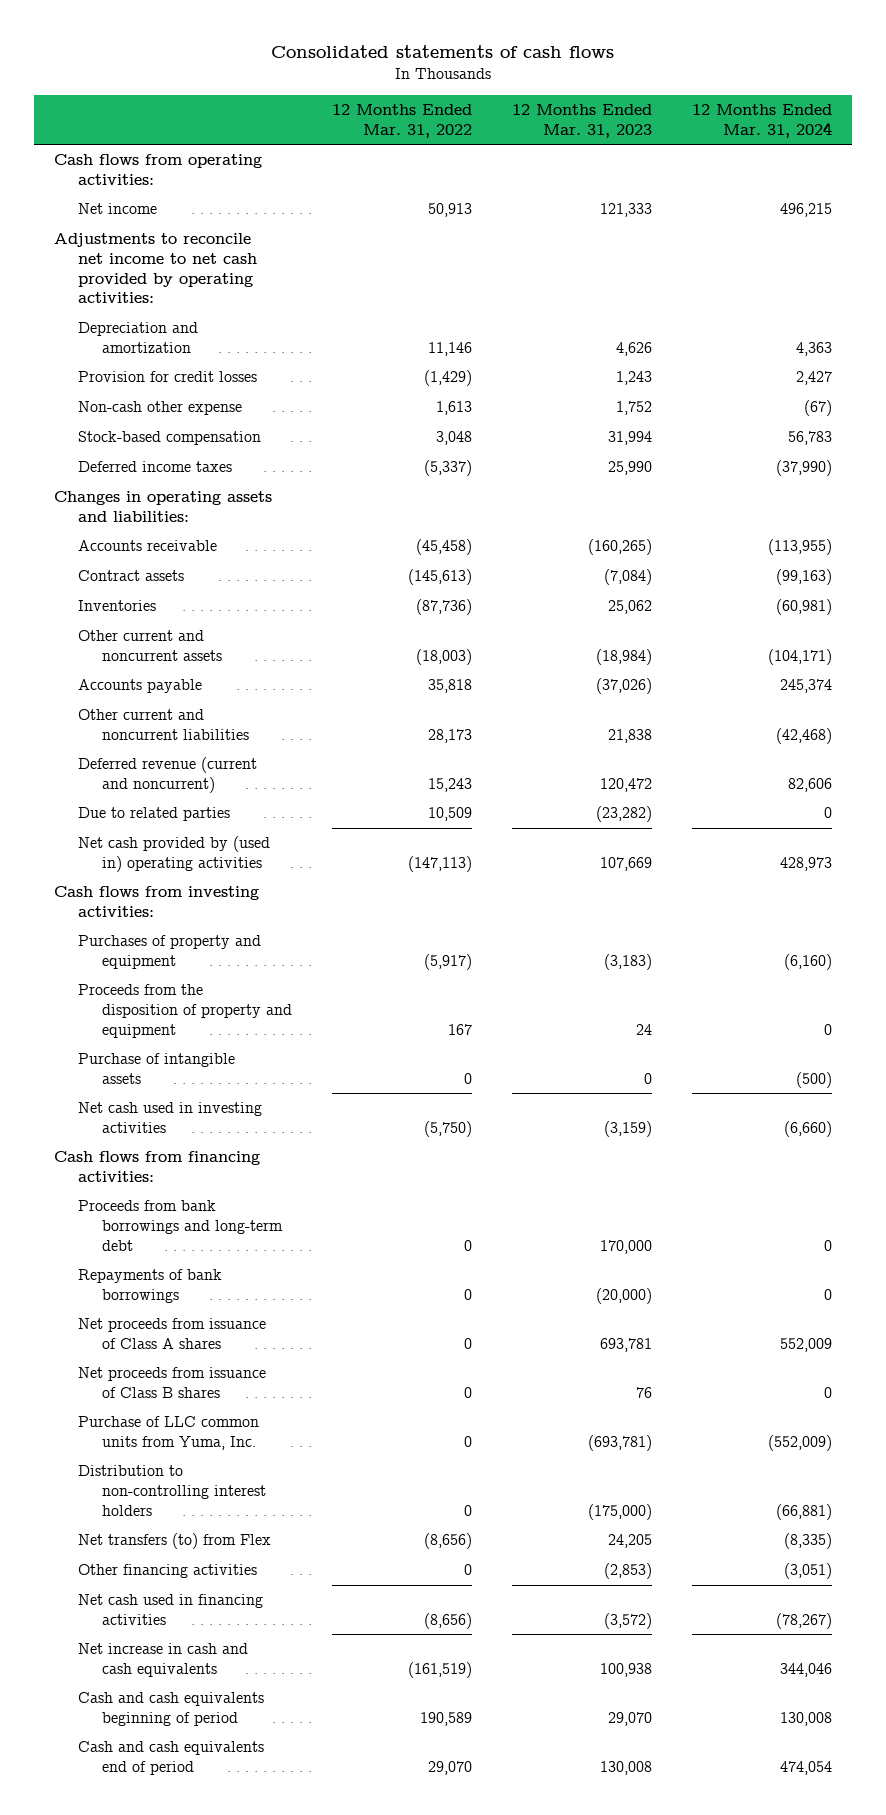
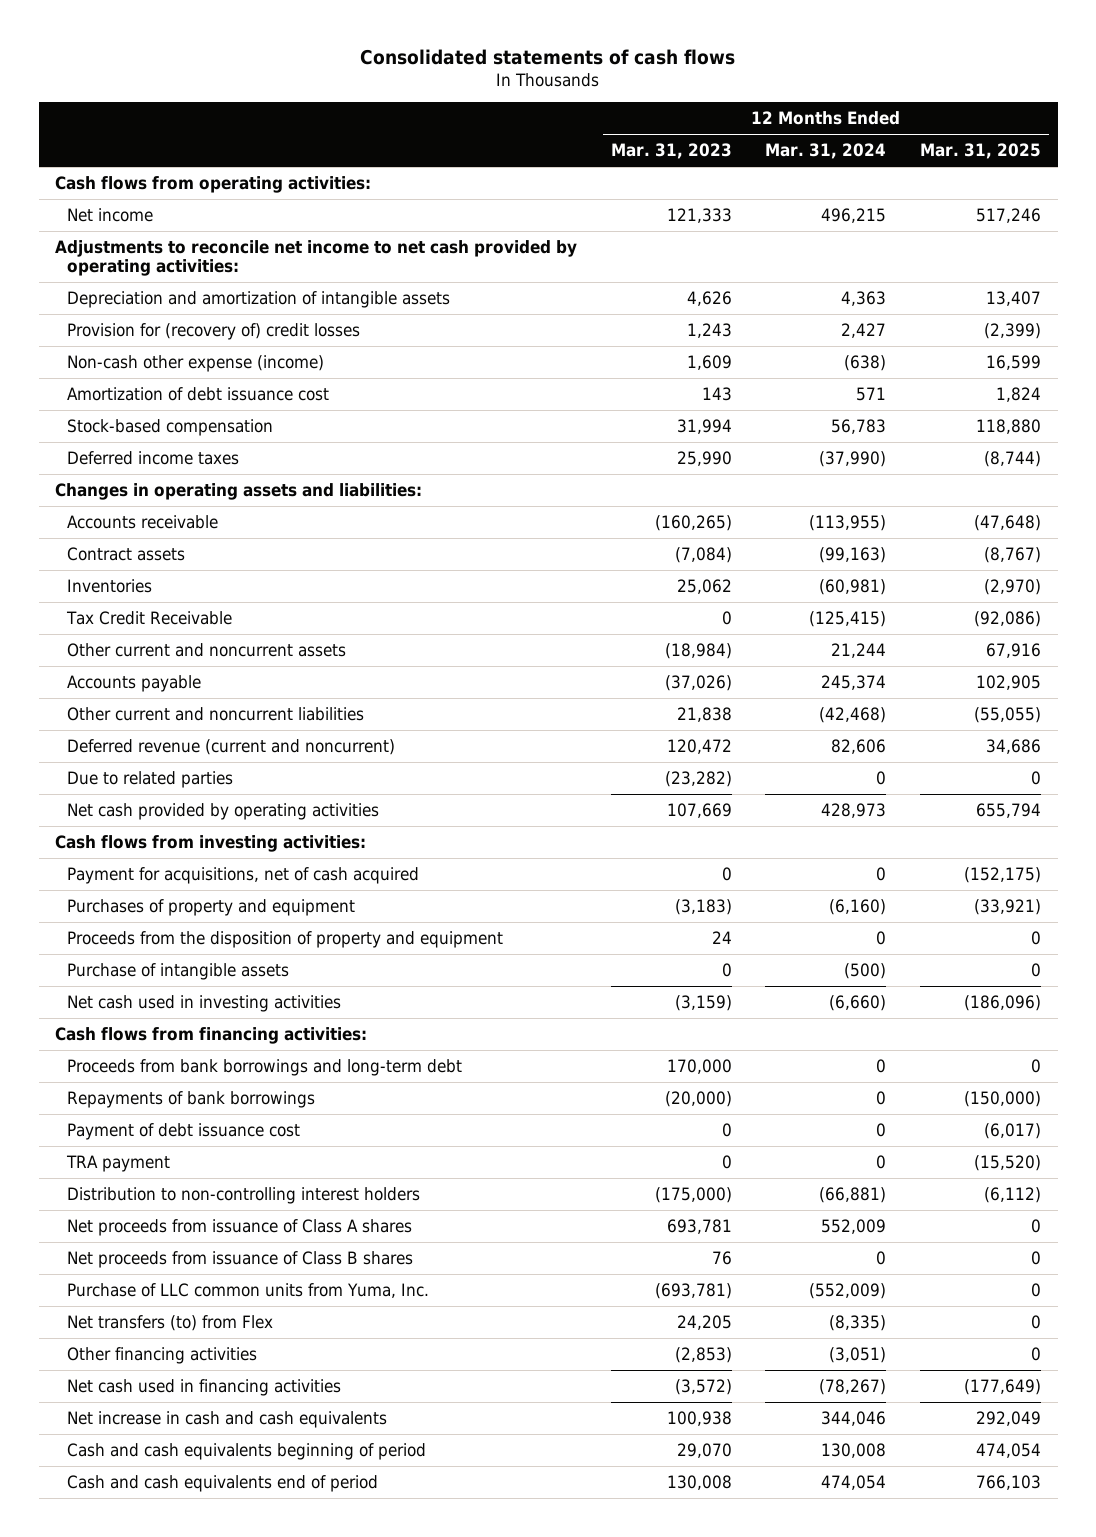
- | 12 Months Ended Mar. 31, 2022 | 12 Months Ended Mar. 31, 2023 | 12 Months Ended Mar. 31, 2024
+ | 12 Months Ended Mar. 31, 2023 | 12 Months Ended Mar. 31, 2024 | 12 Months Ended Mar. 31, 2025
- Depreciation and amortization | 11,146 | 4,626 | 4,363
- Provision for credit losses | (1,429) | 1,243 | 2,427
- Non-cash other expense | 1,613 | 1,752 | (67)
+ Depreciation and amortization of intangible assets | 4,626 | 4,363 | 13,407
+ Provision for (recovery of) credit losses | 1,243 | 2,427 | (2,399)
+ Non-cash other expense (income) | 1,609 | (638) | 16,599
+ Amortization of debt issuance cost | 143 | 571 | 1,824
- Other current and noncurrent assets | (18,003) | (18,984) | (104,171)
+ Tax Credit Receivable | 0 | (125,415) | (92,086)
+ Other current and noncurrent assets | (18,984) | 21,244 | 67,916
- Net cash provided by (used in) operating activities | (147,113) | 107,669 | 428,973
+ Net cash provided by operating activities | 107,669 | 428,973 | 655,794
+ Payment for acquisitions, net of cash acquired | 0 | 0 | (152,175)
+ Payment of debt issuance cost | 0 | 0 | (6,017)
+ TRA payment | 0 | 0 | (15,520)
moved up: Distribution to non-controlling interest holders | (175,000) | (66,881) | (6,112)

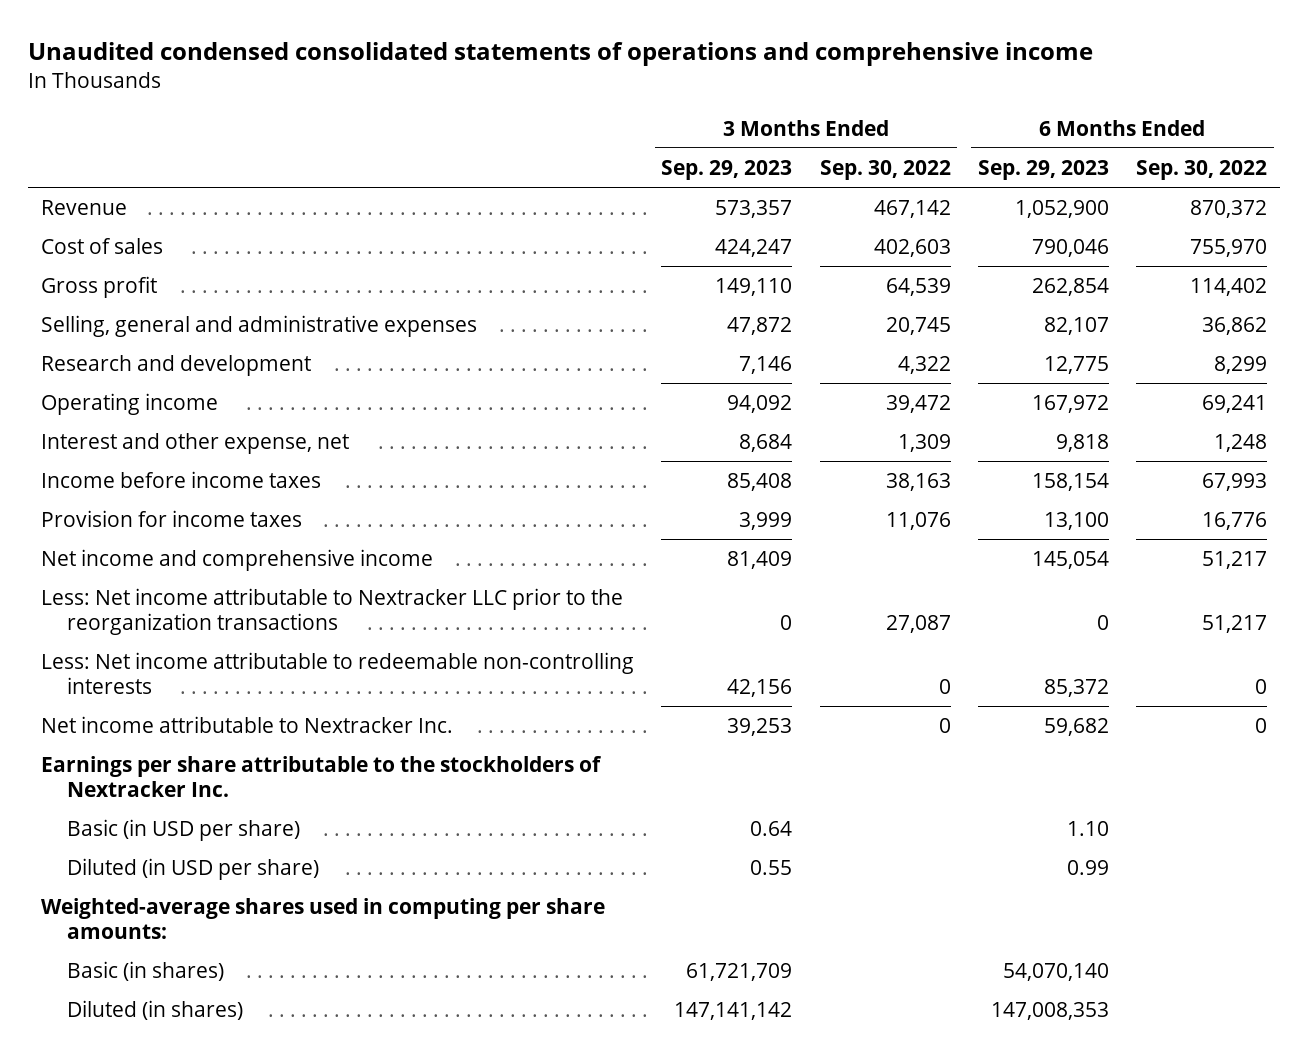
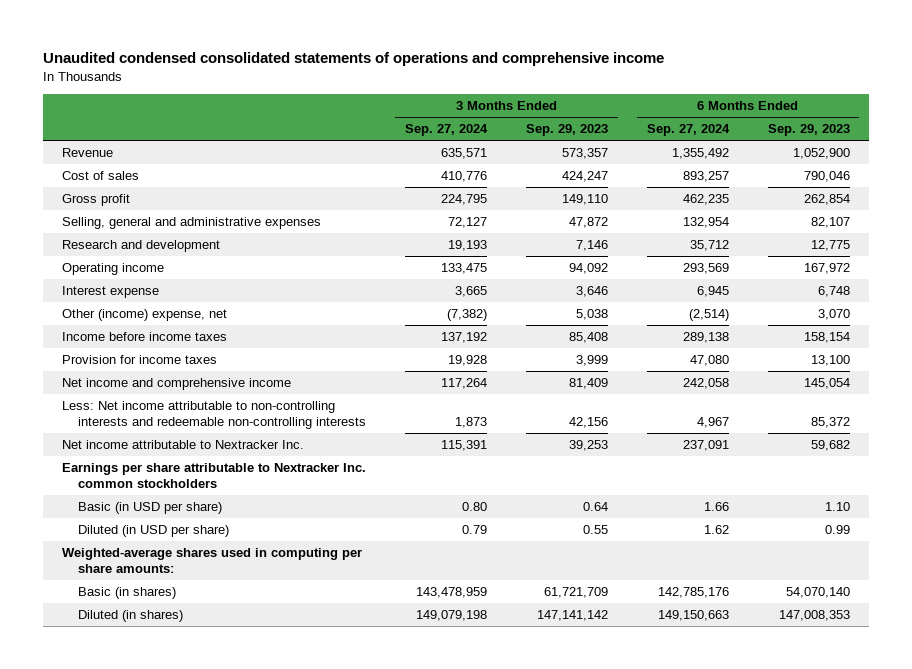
- | 3 Months Ended Sep. 29, 2023 | 3 Months Ended Sep. 30, 2022 | 6 Months Ended Sep. 29, 2023 | 6 Months Ended Sep. 30, 2022
+ | 3 Months Ended Sep. 27, 2024 | 3 Months Ended Sep. 29, 2023 | 6 Months Ended Sep. 27, 2024 | 6 Months Ended Sep. 29, 2023
- Interest and other expense, net | 8,684 | 1,309 | 9,818 | 1,248
+ Interest expense | 3,665 | 3,646 | 6,945 | 6,748
+ Other (income) expense, net | (7,382) | 5,038 | (2,514) | 3,070
- Less: Net income attributable to Nextracker LLC prior to the reorganization transactions | 0 | 27,087 | 0 | 51,217
- Less: Net income attributable to redeemable non-controlling interests | 42,156 | 0 | 85,372 | 0
+ Less: Net income attributable to non-controlling interests and redeemable non-controlling interests | 1,873 | 42,156 | 4,967 | 85,372
- Earnings per share attributable to the stockholders of Nextracker Inc.
+ Earnings per share attributable to Nextracker Inc. common stockholders

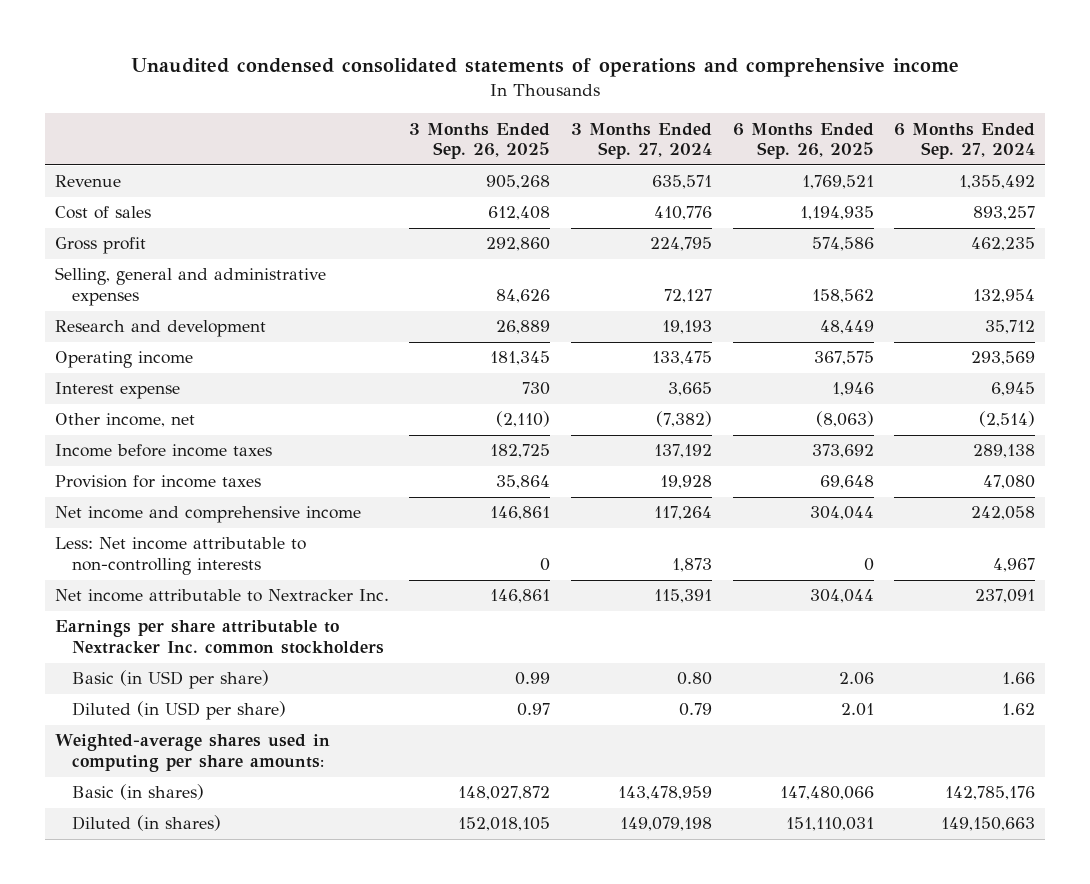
- | 3 Months Ended Sep. 27, 2024 | 3 Months Ended Sep. 29, 2023 | 6 Months Ended Sep. 27, 2024 | 6 Months Ended Sep. 29, 2023
+ | 3 Months Ended Sep. 26, 2025 | 3 Months Ended Sep. 27, 2024 | 6 Months Ended Sep. 26, 2025 | 6 Months Ended Sep. 27, 2024
- Other (income) expense, net | (7,382) | 5,038 | (2,514) | 3,070
+ Other income, net | (2,110) | (7,382) | (8,063) | (2,514)
- Less: Net income attributable to non-controlling interests and redeemable non-controlling interests | 1,873 | 42,156 | 4,967 | 85,372
+ Less: Net income attributable to non-controlling interests | 0 | 1,873 | 0 | 4,967

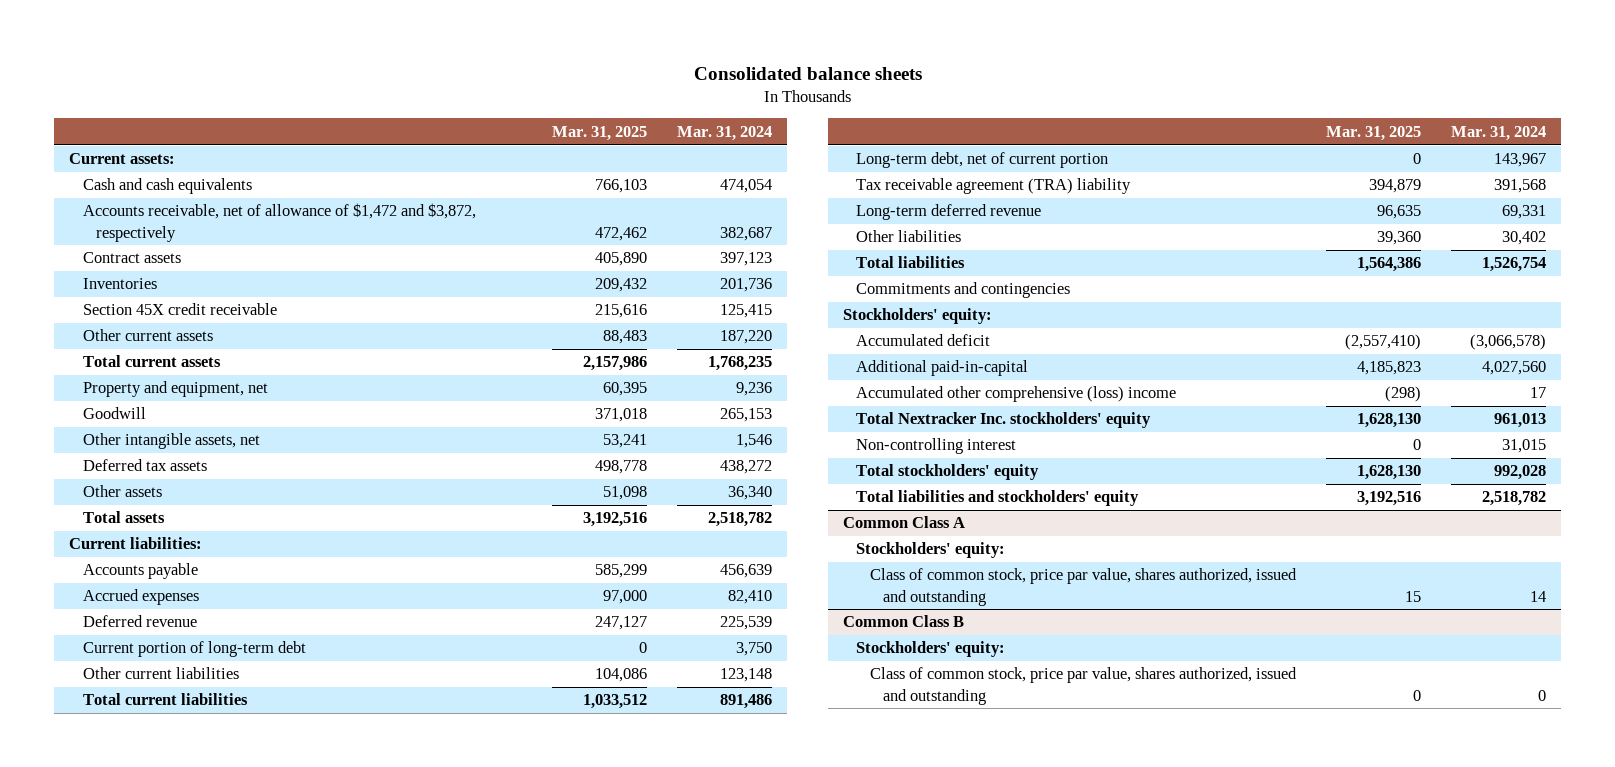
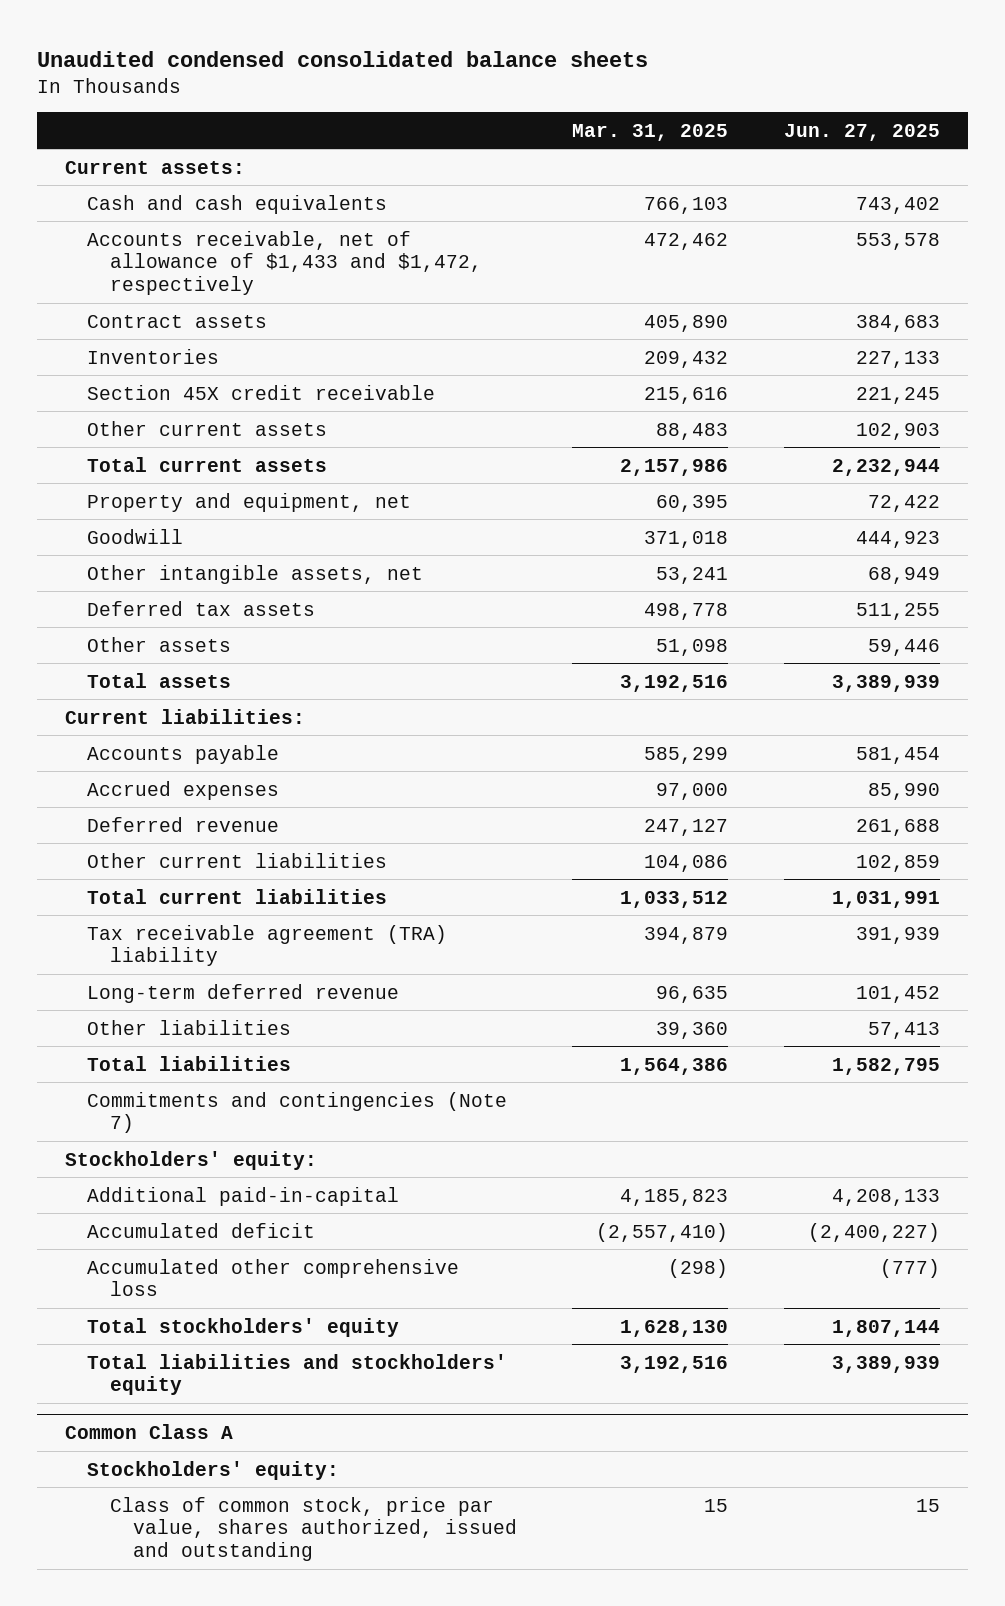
- Consolidated balance sheets
+ Unaudited condensed consolidated balance sheets
- | Mar. 31, 2025 | Mar. 31, 2024
+ | Mar. 31, 2025 | Jun. 27, 2025
- Accounts receivable, net of allowance of $1,472 and $3,872, respectively | 472,462 | 382,687
+ Accounts receivable, net of allowance of $1,433 and $1,472, respectively | 472,462 | 553,578
- Current portion of long-term debt | 0 | 3,750
- Long-term debt, net of current portion | 0 | 143,967
- Commitments and contingencies
+ Commitments and contingencies (Note 7)
- Accumulated other comprehensive (loss) income | (298) | 17
- Total Nextracker Inc. stockholders' equity | 1,628,130 | 961,013
- Non-controlling interest | 0 | 31,015
moved down: Accumulated deficit | (2,557,410) | (2,400,227)
+ Accumulated other comprehensive loss | (298) | (777)
- Common Class B
- Stockholders' equity:
- Class of common stock, price par value, shares authorized, issued and outstanding | 0 | 0

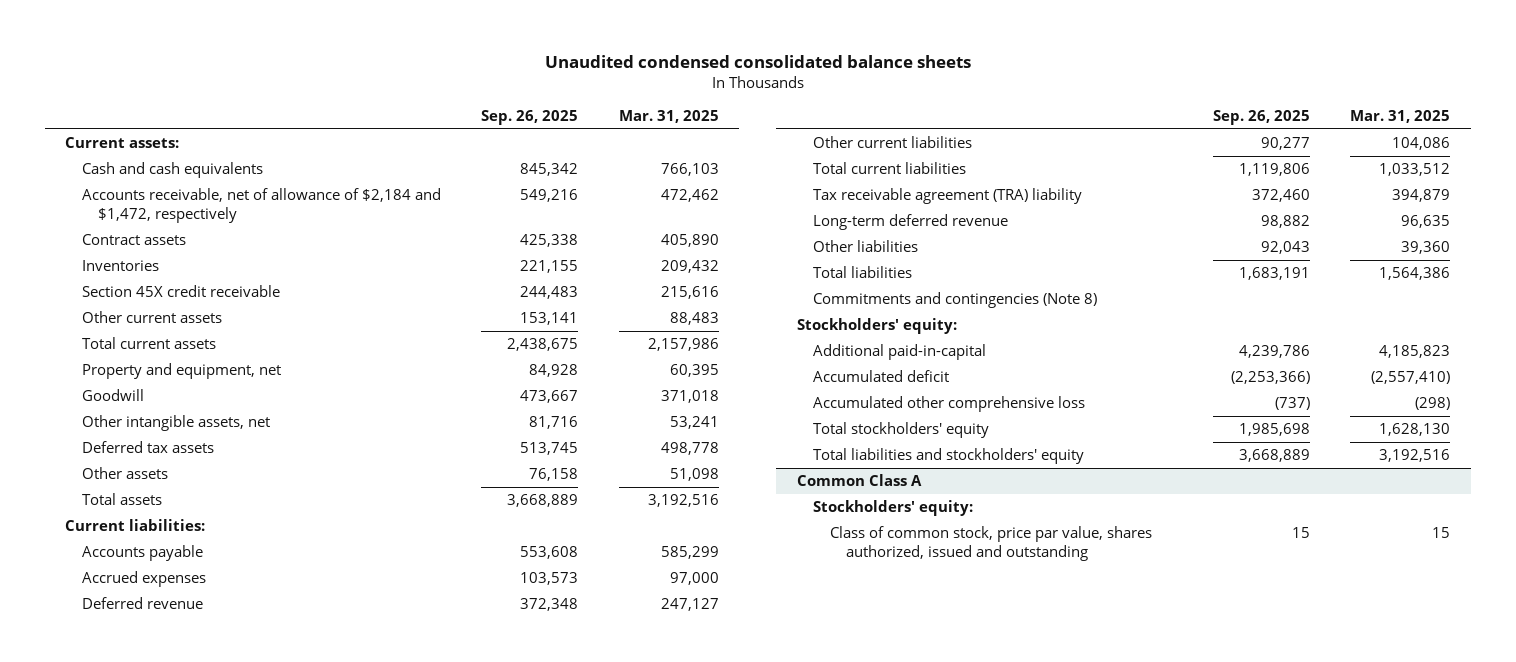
- | Mar. 31, 2025 | Jun. 27, 2025
+ | Sep. 26, 2025 | Mar. 31, 2025
- Accounts receivable, net of allowance of $1,433 and $1,472, respectively | 472,462 | 553,578
+ Accounts receivable, net of allowance of $2,184 and $1,472, respectively | 549,216 | 472,462
- Commitments and contingencies (Note 7)
+ Commitments and contingencies (Note 8)

